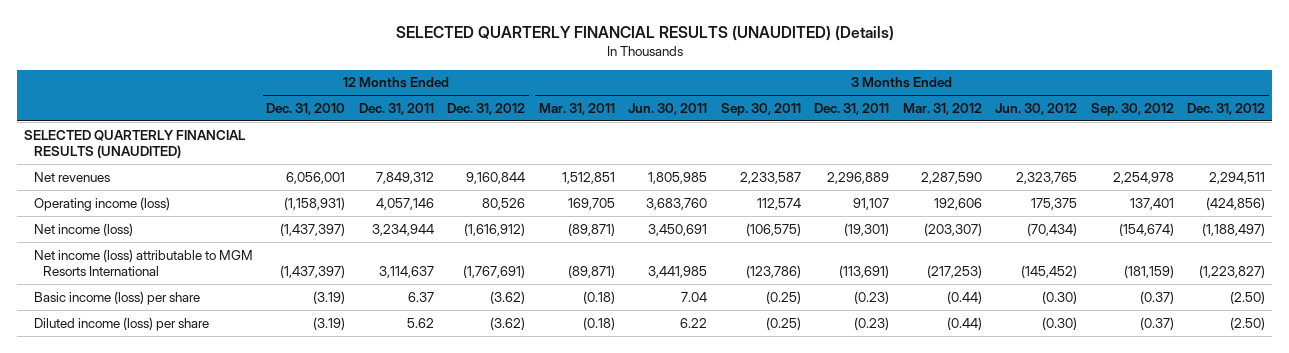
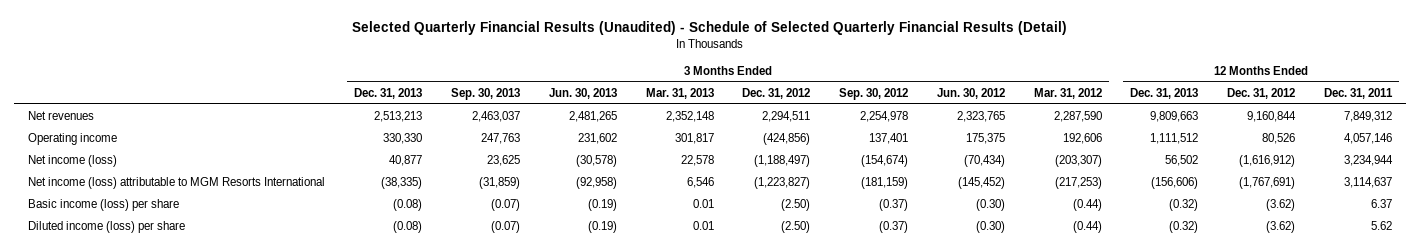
- SELECTED QUARTERLY FINANCIAL RESULTS (UNAUDITED) (Details)
+ Selected Quarterly Financial Results (Unaudited) - Schedule of Selected Quarterly Financial Results (Detail)
- | 12 Months Ended Dec. 31, 2010 | 12 Months Ended Dec. 31, 2011 | 12 Months Ended Dec. 31, 2012 | 3 Months Ended Mar. 31, 2011 | 3 Months Ended Jun. 30, 2011 | 3 Months Ended Sep. 30, 2011 | 3 Months Ended Dec. 31, 2011 | 3 Months Ended Mar. 31, 2012 | 3 Months Ended Jun. 30, 2012 | 3 Months Ended Sep. 30, 2012 | 3 Months Ended Dec. 31, 2012
+ | 3 Months Ended Dec. 31, 2013 | 3 Months Ended Sep. 30, 2013 | 3 Months Ended Jun. 30, 2013 | 3 Months Ended Mar. 31, 2013 | 3 Months Ended Dec. 31, 2012 | 3 Months Ended Sep. 30, 2012 | 3 Months Ended Jun. 30, 2012 | 3 Months Ended Mar. 31, 2012 | 12 Months Ended Dec. 31, 2013 | 12 Months Ended Dec. 31, 2012 | 12 Months Ended Dec. 31, 2011
- SELECTED QUARTERLY FINANCIAL RESULTS (UNAUDITED)
- Operating income (loss) | (1,158,931) | 4,057,146 | 80,526 | 169,705 | 3,683,760 | 112,574 | 91,107 | 192,606 | 175,375 | 137,401 | (424,856)
+ Operating income | 330,330 | 247,763 | 231,602 | 301,817 | (424,856) | 137,401 | 175,375 | 192,606 | 1,111,512 | 80,526 | 4,057,146

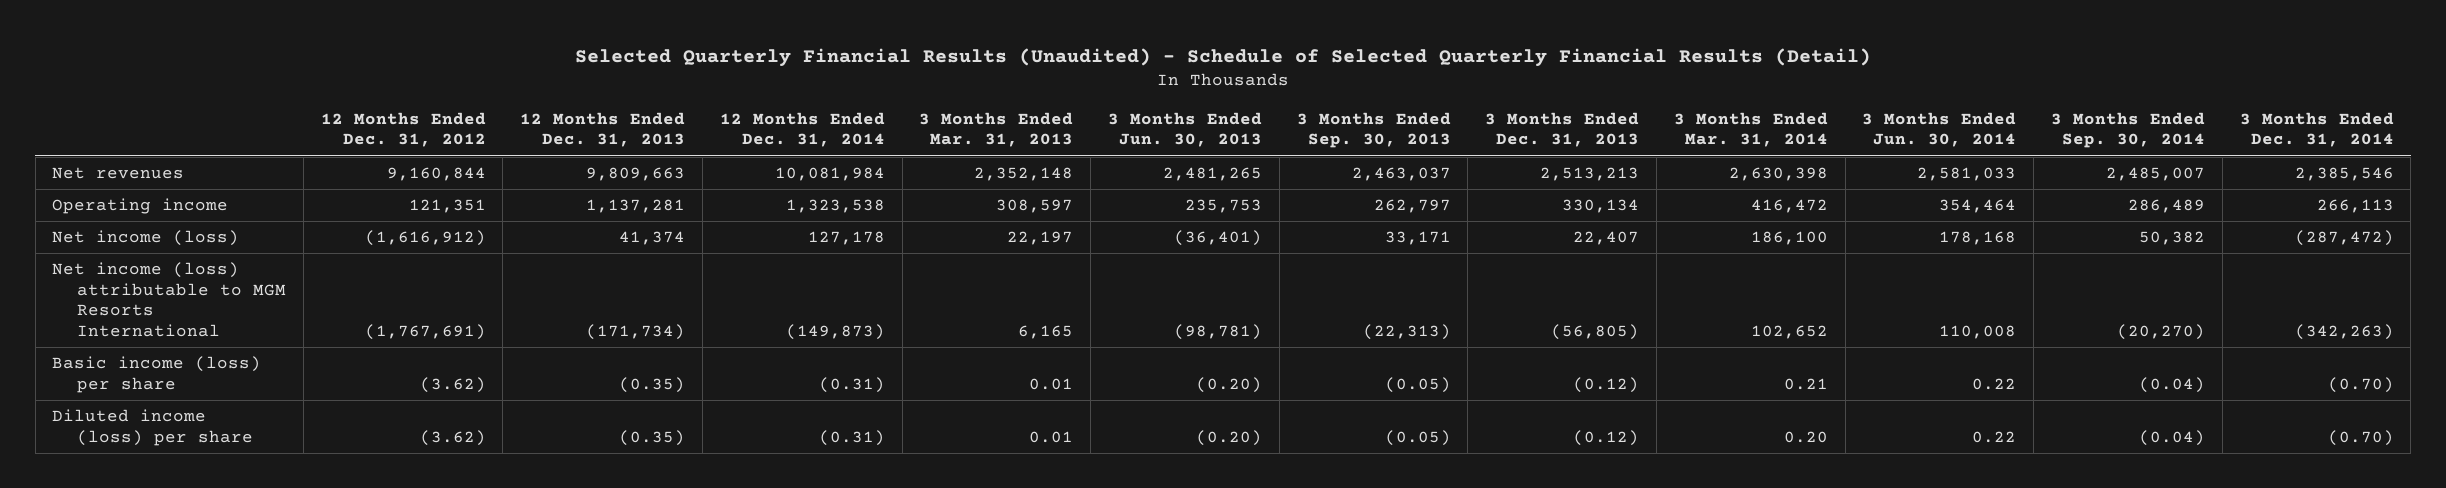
- | 3 Months Ended Dec. 31, 2013 | 3 Months Ended Sep. 30, 2013 | 3 Months Ended Jun. 30, 2013 | 3 Months Ended Mar. 31, 2013 | 3 Months Ended Dec. 31, 2012 | 3 Months Ended Sep. 30, 2012 | 3 Months Ended Jun. 30, 2012 | 3 Months Ended Mar. 31, 2012 | 12 Months Ended Dec. 31, 2013 | 12 Months Ended Dec. 31, 2012 | 12 Months Ended Dec. 31, 2011
+ | 12 Months Ended Dec. 31, 2012 | 12 Months Ended Dec. 31, 2013 | 12 Months Ended Dec. 31, 2014 | 3 Months Ended Mar. 31, 2013 | 3 Months Ended Jun. 30, 2013 | 3 Months Ended Sep. 30, 2013 | 3 Months Ended Dec. 31, 2013 | 3 Months Ended Mar. 31, 2014 | 3 Months Ended Jun. 30, 2014 | 3 Months Ended Sep. 30, 2014 | 3 Months Ended Dec. 31, 2014
- Operating income | 330,330 | 247,763 | 231,602 | 301,817 | (424,856) | 137,401 | 175,375 | 192,606 | 1,111,512 | 80,526 | 4,057,146
- Net income (loss) | 40,877 | 23,625 | (30,578) | 22,578 | (1,188,497) | (154,674) | (70,434) | (203,307) | 56,502 | (1,616,912) | 3,234,944
- Net income (loss) attributable to MGM Resorts International | (38,335) | (31,859) | (92,958) | 6,546 | (1,223,827) | (181,159) | (145,452) | (217,253) | (156,606) | (1,767,691) | 3,114,637
- Basic income (loss) per share | (0.08) | (0.07) | (0.19) | 0.01 | (2.50) | (0.37) | (0.30) | (0.44) | (0.32) | (3.62) | 6.37
- Diluted income (loss) per share | (0.08) | (0.07) | (0.19) | 0.01 | (2.50) | (0.37) | (0.30) | (0.44) | (0.32) | (3.62) | 5.62
+ Operating income | 121,351 | 1,137,281 | 1,323,538 | 308,597 | 235,753 | 262,797 | 330,134 | 416,472 | 354,464 | 286,489 | 266,113
+ Net income (loss) | (1,616,912) | 41,374 | 127,178 | 22,197 | (36,401) | 33,171 | 22,407 | 186,100 | 178,168 | 50,382 | (287,472)
+ Net income (loss) attributable to MGM Resorts International | (1,767,691) | (171,734) | (149,873) | 6,165 | (98,781) | (22,313) | (56,805) | 102,652 | 110,008 | (20,270) | (342,263)
+ Basic income (loss) per share | (3.62) | (0.35) | (0.31) | 0.01 | (0.20) | (0.05) | (0.12) | 0.21 | 0.22 | (0.04) | (0.70)
+ Diluted income (loss) per share | (3.62) | (0.35) | (0.31) | 0.01 | (0.20) | (0.05) | (0.12) | 0.20 | 0.22 | (0.04) | (0.70)

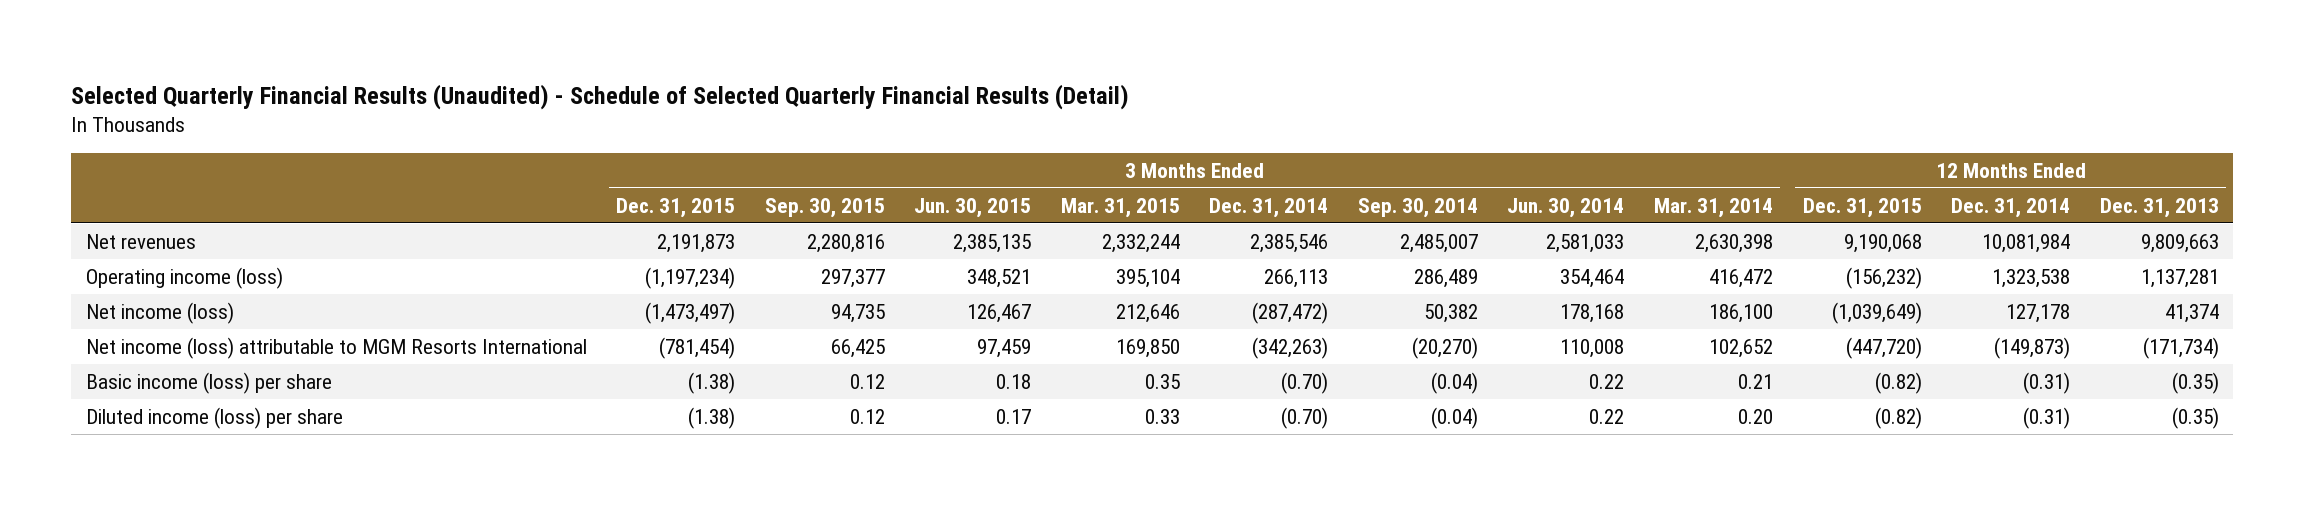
- | 12 Months Ended Dec. 31, 2012 | 12 Months Ended Dec. 31, 2013 | 12 Months Ended Dec. 31, 2014 | 3 Months Ended Mar. 31, 2013 | 3 Months Ended Jun. 30, 2013 | 3 Months Ended Sep. 30, 2013 | 3 Months Ended Dec. 31, 2013 | 3 Months Ended Mar. 31, 2014 | 3 Months Ended Jun. 30, 2014 | 3 Months Ended Sep. 30, 2014 | 3 Months Ended Dec. 31, 2014
+ | 3 Months Ended Dec. 31, 2015 | 3 Months Ended Sep. 30, 2015 | 3 Months Ended Jun. 30, 2015 | 3 Months Ended Mar. 31, 2015 | 3 Months Ended Dec. 31, 2014 | 3 Months Ended Sep. 30, 2014 | 3 Months Ended Jun. 30, 2014 | 3 Months Ended Mar. 31, 2014 | 12 Months Ended Dec. 31, 2015 | 12 Months Ended Dec. 31, 2014 | 12 Months Ended Dec. 31, 2013
- Operating income | 121,351 | 1,137,281 | 1,323,538 | 308,597 | 235,753 | 262,797 | 330,134 | 416,472 | 354,464 | 286,489 | 266,113
+ Operating income (loss) | (1,197,234) | 297,377 | 348,521 | 395,104 | 266,113 | 286,489 | 354,464 | 416,472 | (156,232) | 1,323,538 | 1,137,281

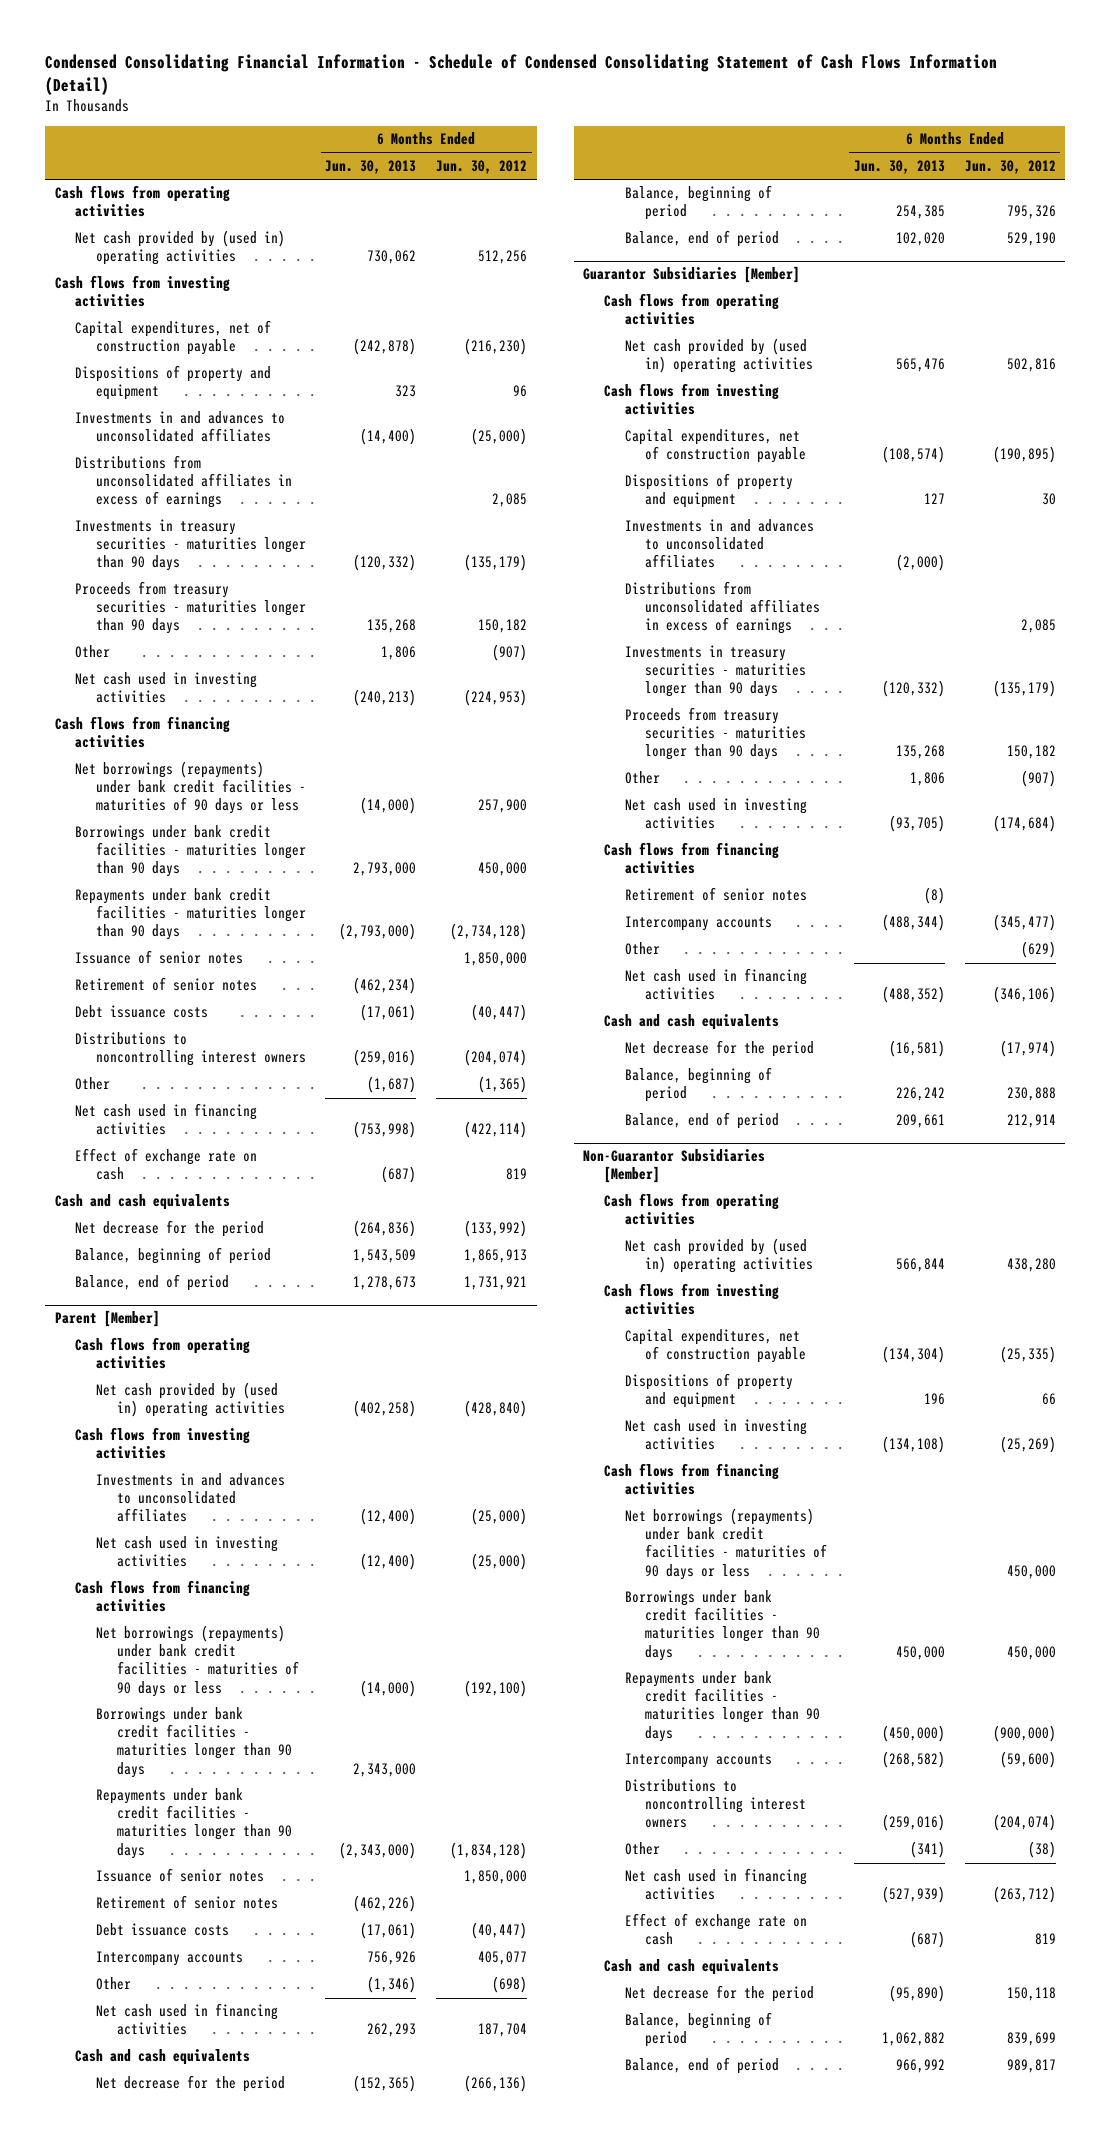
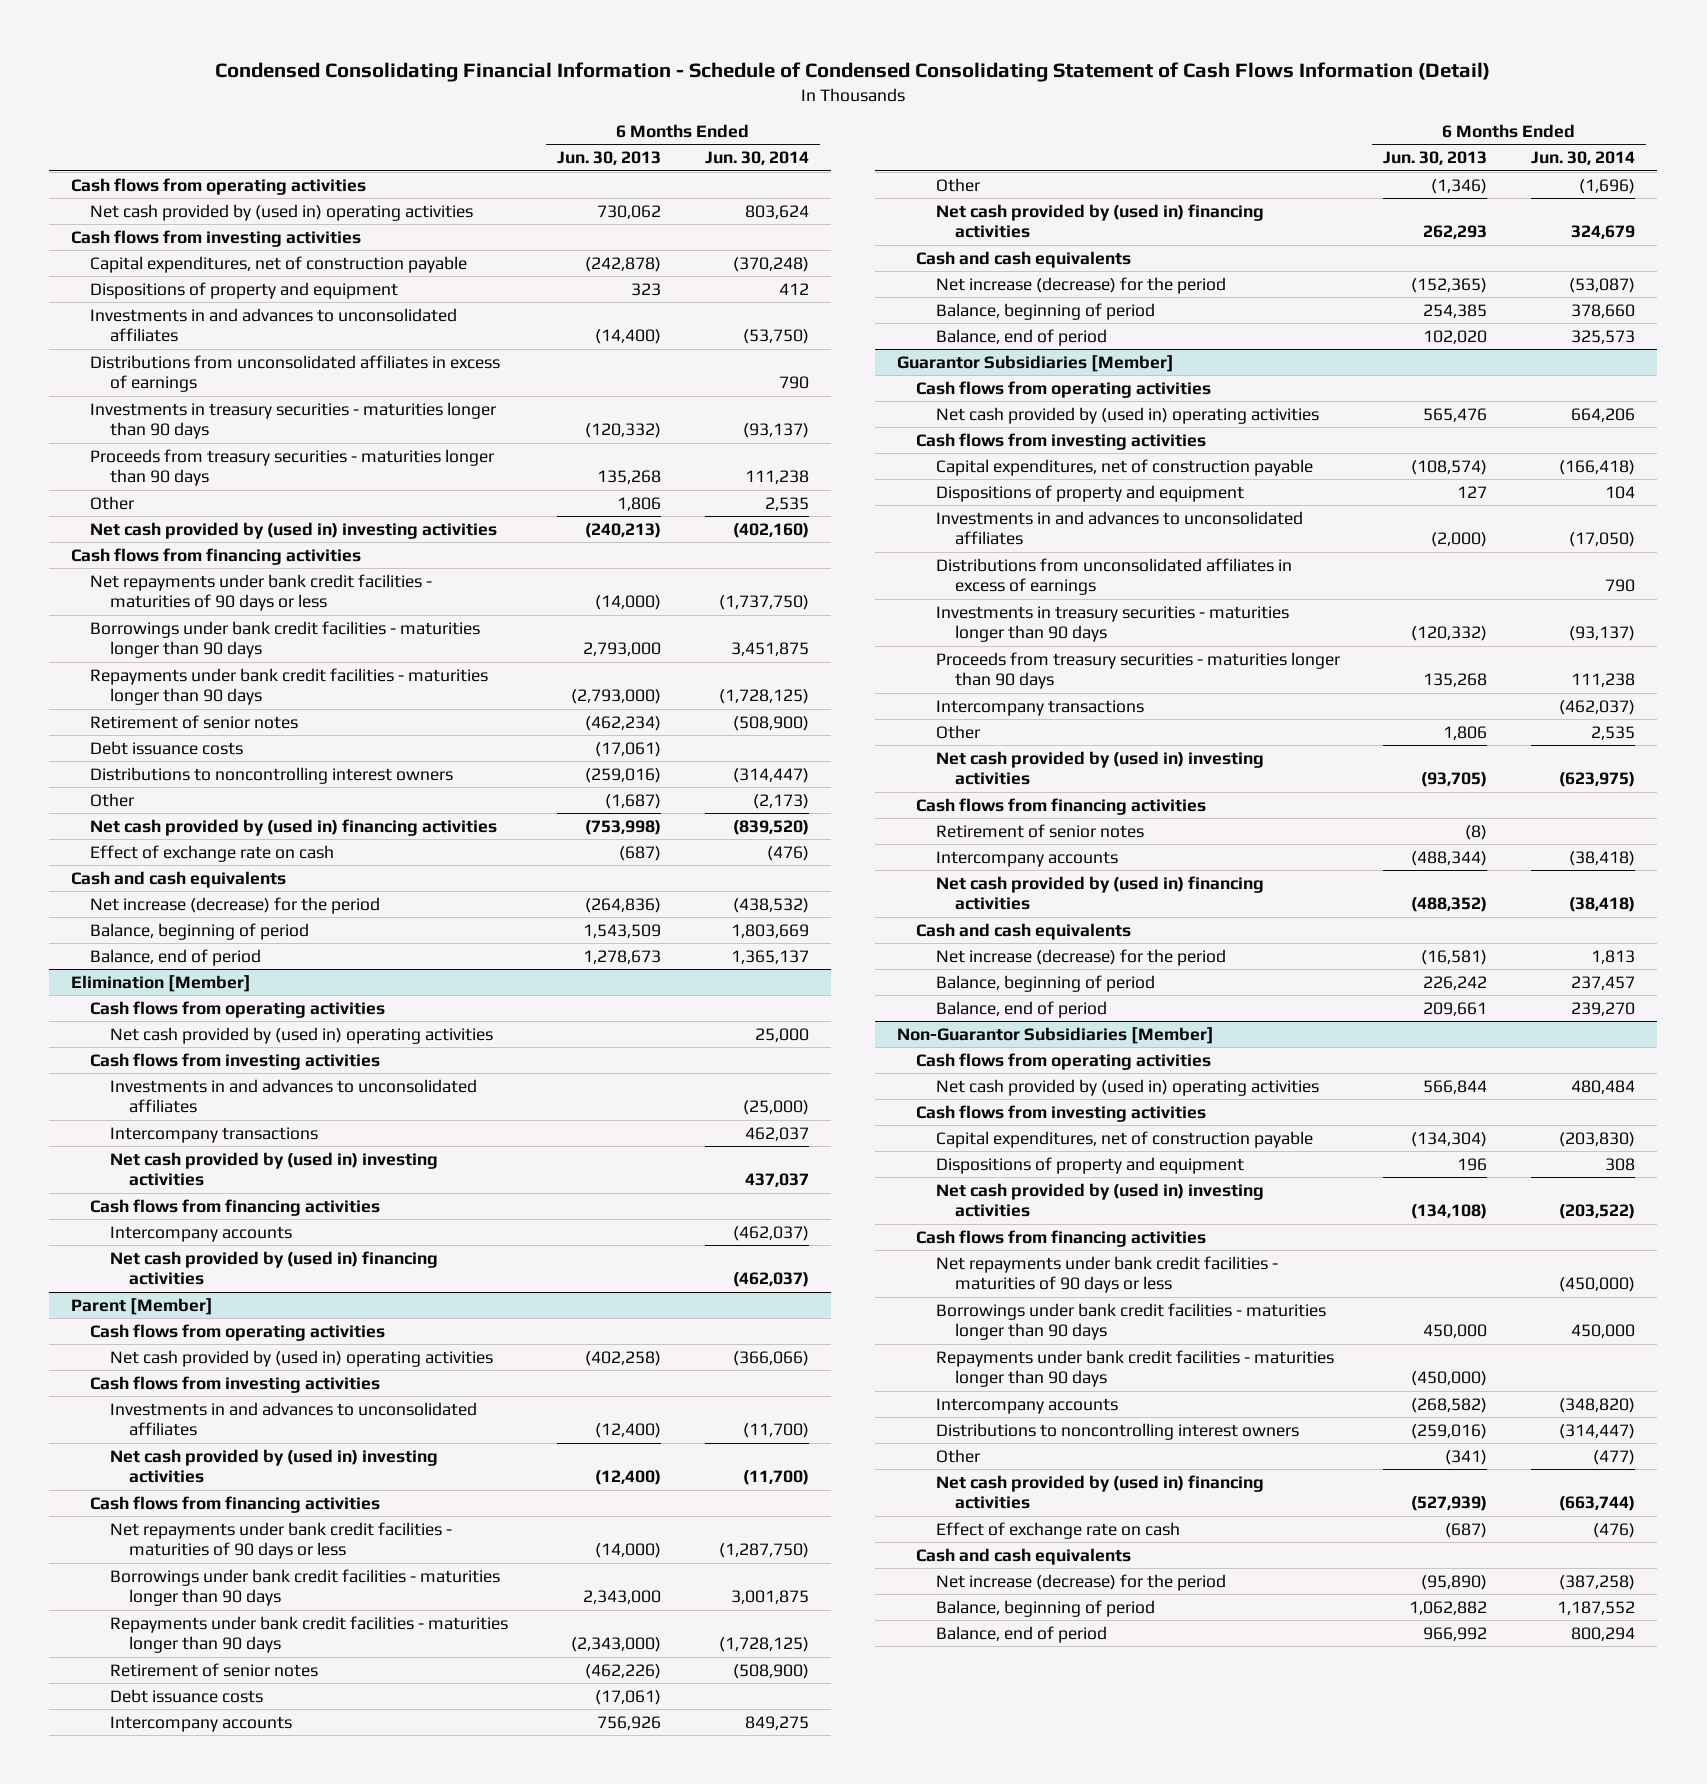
- | 6 Months Ended Jun. 30, 2013 | 6 Months Ended Jun. 30, 2012
+ | 6 Months Ended Jun. 30, 2013 | 6 Months Ended Jun. 30, 2014
- Net cash used in investing activities | (240,213) | (224,953)
+ Net cash provided by (used in) investing activities | (240,213) | (402,160)
- Net borrowings (repayments) under bank credit facilities - maturities of 90 days or less | (14,000) | 257,900
+ Net repayments under bank credit facilities - maturities of 90 days or less | (14,000) | (1,737,750)
- Issuance of senior notes | | 1,850,000
- Net cash used in financing activities | (753,998) | (422,114)
+ Net cash provided by (used in) financing activities | (753,998) | (839,520)
- Net decrease for the period | (264,836) | (133,992)
+ Net increase (decrease) for the period | (264,836) | (438,532)
+ Elimination [Member]
+ Cash flows from operating activities
+ Net cash provided by (used in) operating activities | | 25,000
+ Cash flows from investing activities
+ Investments in and advances to unconsolidated affiliates | | (25,000)
+ Intercompany transactions | | 462,037
+ Net cash provided by (used in) investing activities | | 437,037
+ Cash flows from financing activities
+ Intercompany accounts | | (462,037)
+ Net cash provided by (used in) financing activities | | (462,037)
@ Parent [Member]
- Net cash used in investing activities | (12,400) | (25,000)
+ Net cash provided by (used in) investing activities | (12,400) | (11,700)
- Net borrowings (repayments) under bank credit facilities - maturities of 90 days or less | (14,000) | (192,100)
+ Net repayments under bank credit facilities - maturities of 90 days or less | (14,000) | (1,287,750)
- Issuance of senior notes | | 1,850,000
- Net cash used in financing activities | 262,293 | 187,704
+ Net cash provided by (used in) financing activities | 262,293 | 324,679
- Net decrease for the period | (152,365) | (266,136)
+ Net increase (decrease) for the period | (152,365) | (53,087)
@ Guarantor Subsidiaries [Member]
+ Intercompany transactions | | (462,037)
- Net cash used in investing activities | (93,705) | (174,684)
+ Net cash provided by (used in) investing activities | (93,705) | (623,975)
- Other | | (629)
- Net cash used in financing activities | (488,352) | (346,106)
+ Net cash provided by (used in) financing activities | (488,352) | (38,418)
- Net decrease for the period | (16,581) | (17,974)
+ Net increase (decrease) for the period | (16,581) | 1,813
@ Non-Guarantor Subsidiaries [Member]
- Net cash used in investing activities | (134,108) | (25,269)
+ Net cash provided by (used in) investing activities | (134,108) | (203,522)
- Net borrowings (repayments) under bank credit facilities - maturities of 90 days or less | | 450,000
+ Net repayments under bank credit facilities - maturities of 90 days or less | | (450,000)
- Net cash used in financing activities | (527,939) | (263,712)
+ Net cash provided by (used in) financing activities | (527,939) | (663,744)
- Net decrease for the period | (95,890) | 150,118
+ Net increase (decrease) for the period | (95,890) | (387,258)

